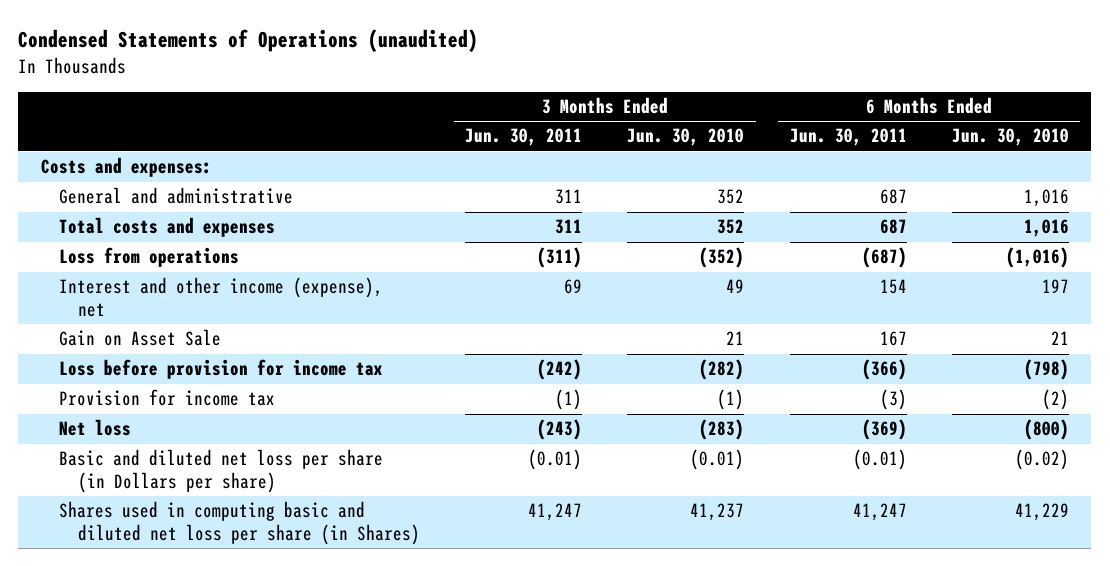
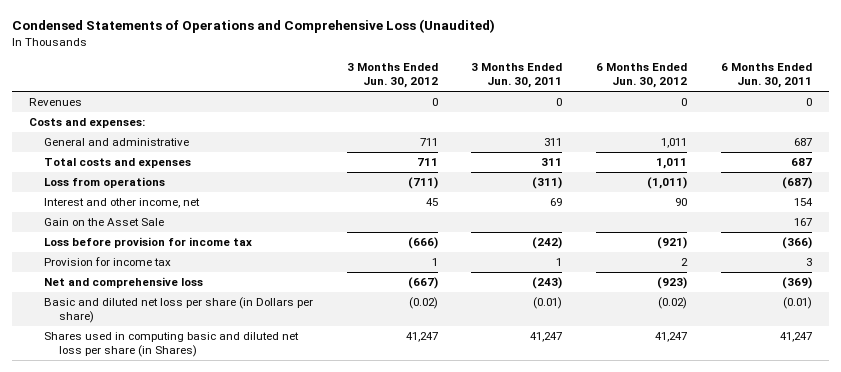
- Condensed Statements of Operations (unaudited)
+ Condensed Statements of Operations and Comprehensive Loss (Unaudited)
- | 3 Months Ended Jun. 30, 2011 | 3 Months Ended Jun. 30, 2010 | 6 Months Ended Jun. 30, 2011 | 6 Months Ended Jun. 30, 2010
+ | 3 Months Ended Jun. 30, 2012 | 3 Months Ended Jun. 30, 2011 | 6 Months Ended Jun. 30, 2012 | 6 Months Ended Jun. 30, 2011
+ Revenues | 0 | 0 | 0 | 0
- Interest and other income (expense), net | 69 | 49 | 154 | 197
- Gain on Asset Sale | | 21 | 167 | 21
+ Interest and other income, net | 45 | 69 | 90 | 154
+ Gain on the Asset Sale | | | | 167
- Provision for income tax | (1) | (1) | (3) | (2)
- Net loss | (243) | (283) | (369) | (800)
+ Provision for income tax | 1 | 1 | 2 | 3
+ Net and comprehensive loss | (667) | (243) | (923) | (369)

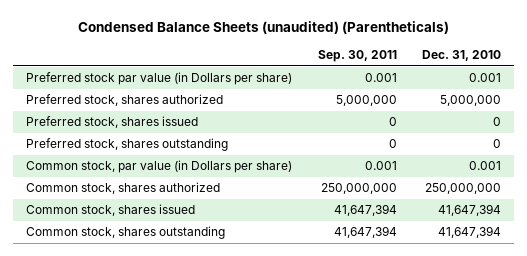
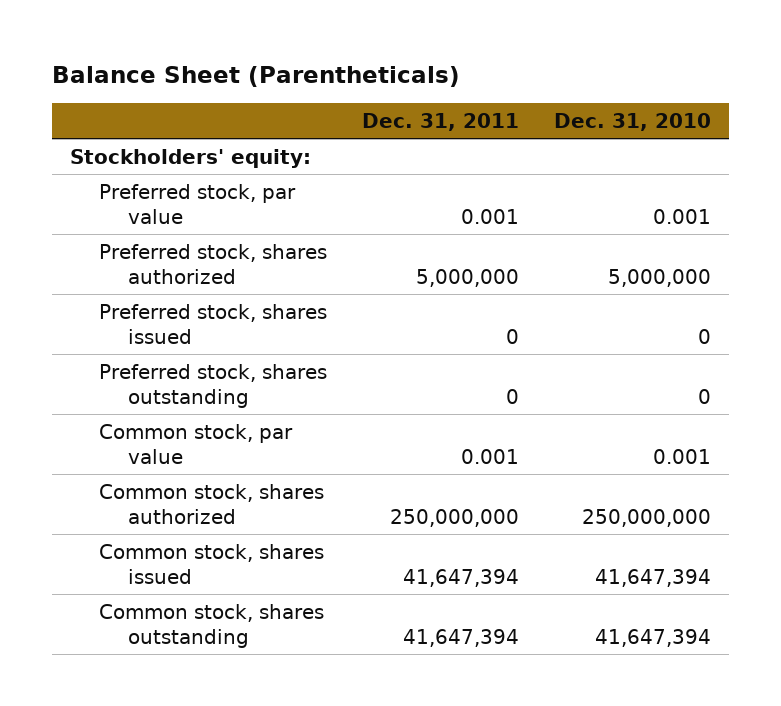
- Condensed Balance Sheets (unaudited) (Parentheticals)
+ Balance Sheet (Parentheticals)
- | Sep. 30, 2011 | Dec. 31, 2010
+ | Dec. 31, 2011 | Dec. 31, 2010
- Preferred stock par value (in Dollars per share) | 0.001 | 0.001
+ Stockholders' equity:
+ Preferred stock, par value | 0.001 | 0.001
- Common stock, par value (in Dollars per share) | 0.001 | 0.001
+ Common stock, par value | 0.001 | 0.001

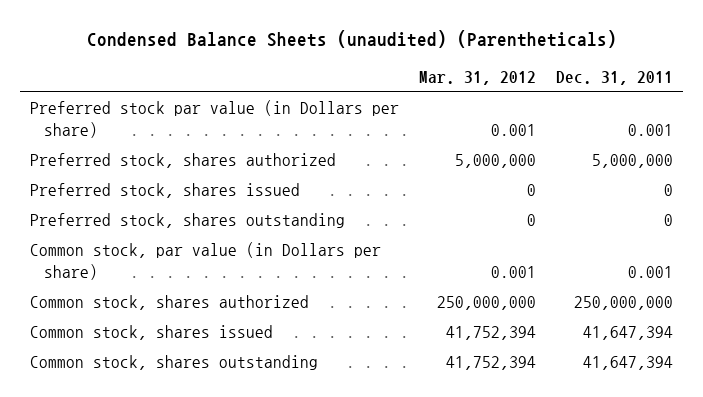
- Balance Sheet (Parentheticals)
+ Condensed Balance Sheets (unaudited) (Parentheticals)
- | Dec. 31, 2011 | Dec. 31, 2010
+ | Mar. 31, 2012 | Dec. 31, 2011
- Stockholders' equity:
- Preferred stock, par value | 0.001 | 0.001
+ Preferred stock par value (in Dollars per share) | 0.001 | 0.001
- Common stock, par value | 0.001 | 0.001
+ Common stock, par value (in Dollars per share) | 0.001 | 0.001

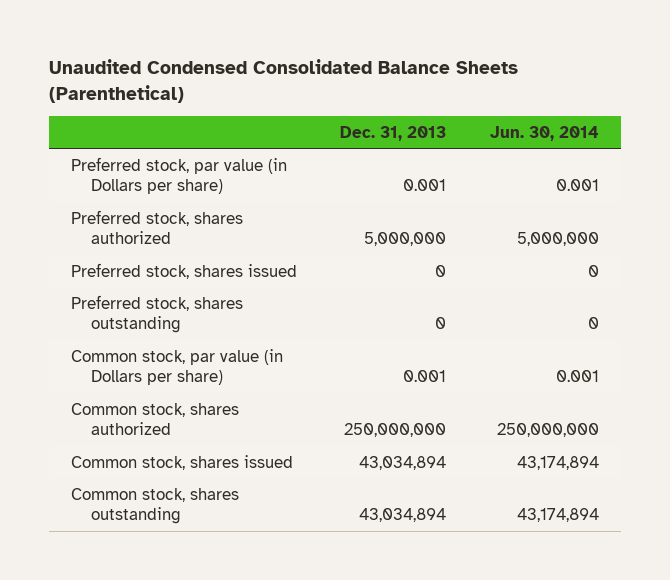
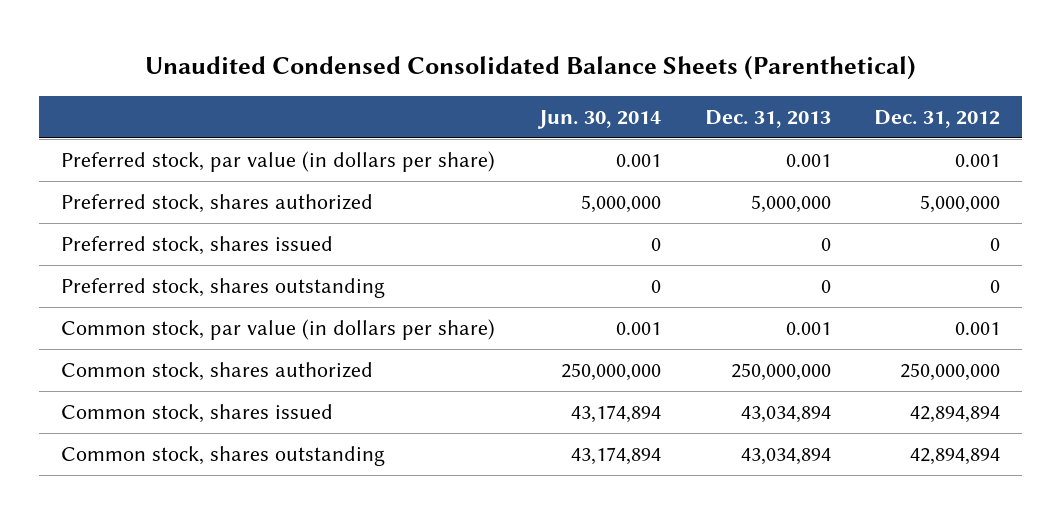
- | Dec. 31, 2013 | Jun. 30, 2014
+ | Jun. 30, 2014 | Dec. 31, 2013 | Dec. 31, 2012
- Preferred stock, par value (in Dollars per share) | 0.001 | 0.001
+ Preferred stock, par value (in dollars per share) | 0.001 | 0.001 | 0.001
- Common stock, par value (in Dollars per share) | 0.001 | 0.001
+ Common stock, par value (in dollars per share) | 0.001 | 0.001 | 0.001

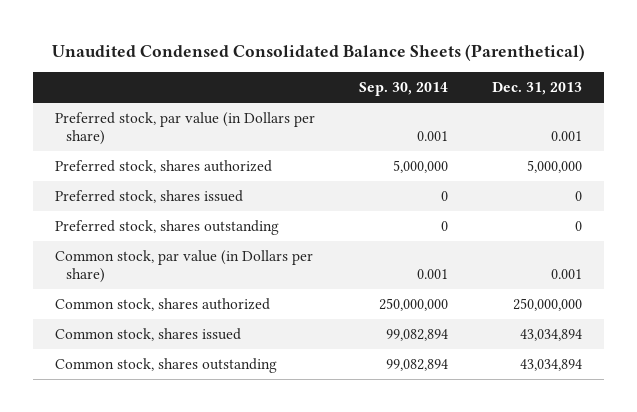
- | Jun. 30, 2014 | Dec. 31, 2013 | Dec. 31, 2012
+ | Sep. 30, 2014 | Dec. 31, 2013
- Preferred stock, par value (in dollars per share) | 0.001 | 0.001 | 0.001
+ Preferred stock, par value (in Dollars per share) | 0.001 | 0.001
- Common stock, par value (in dollars per share) | 0.001 | 0.001 | 0.001
+ Common stock, par value (in Dollars per share) | 0.001 | 0.001

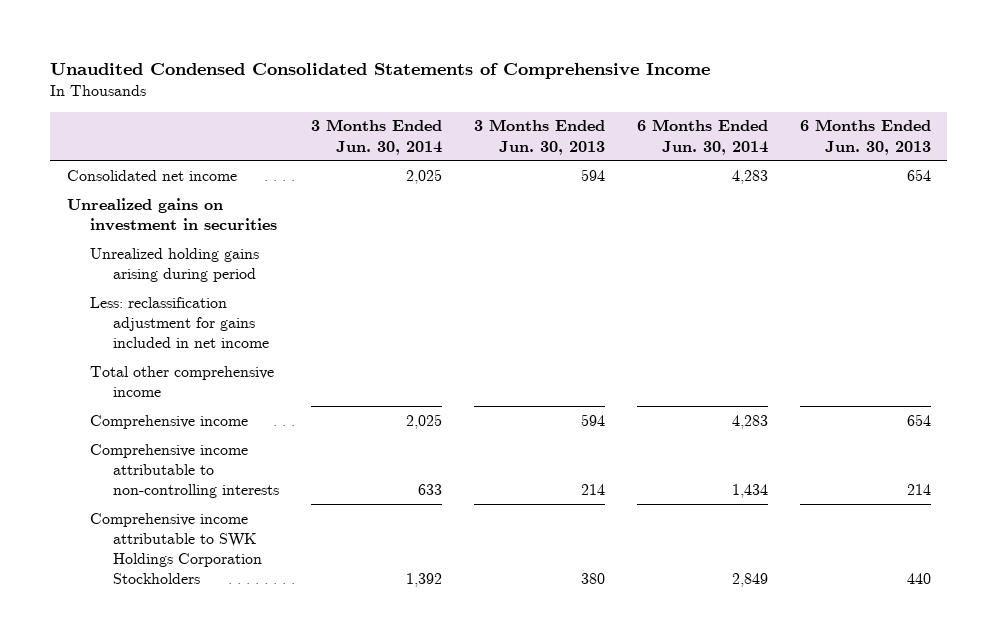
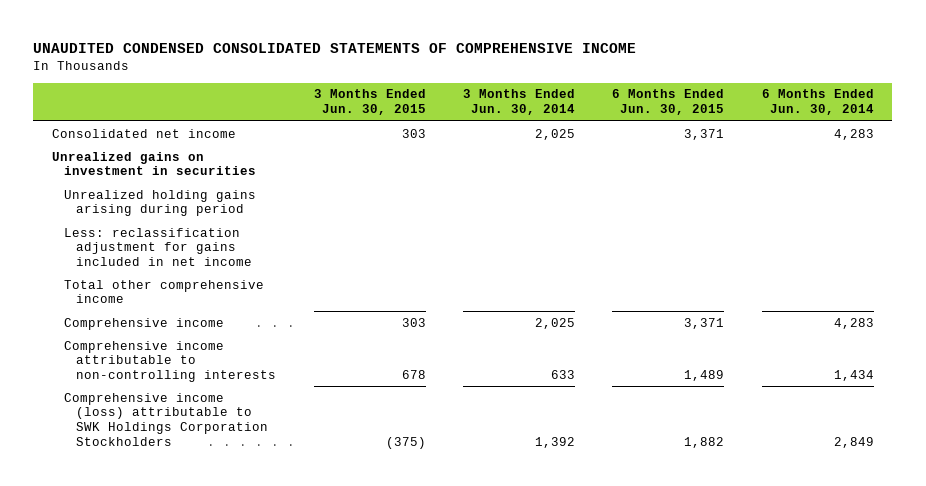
- Unaudited Condensed Consolidated Statements of Comprehensive Income
+ UNAUDITED CONDENSED CONSOLIDATED STATEMENTS OF COMPREHENSIVE INCOME
- | 3 Months Ended Jun. 30, 2014 | 3 Months Ended Jun. 30, 2013 | 6 Months Ended Jun. 30, 2014 | 6 Months Ended Jun. 30, 2013
+ | 3 Months Ended Jun. 30, 2015 | 3 Months Ended Jun. 30, 2014 | 6 Months Ended Jun. 30, 2015 | 6 Months Ended Jun. 30, 2014
- Comprehensive income attributable to SWK Holdings Corporation Stockholders | 1,392 | 380 | 2,849 | 440
+ Comprehensive income (loss) attributable to SWK Holdings Corporation Stockholders | (375) | 1,392 | 1,882 | 2,849

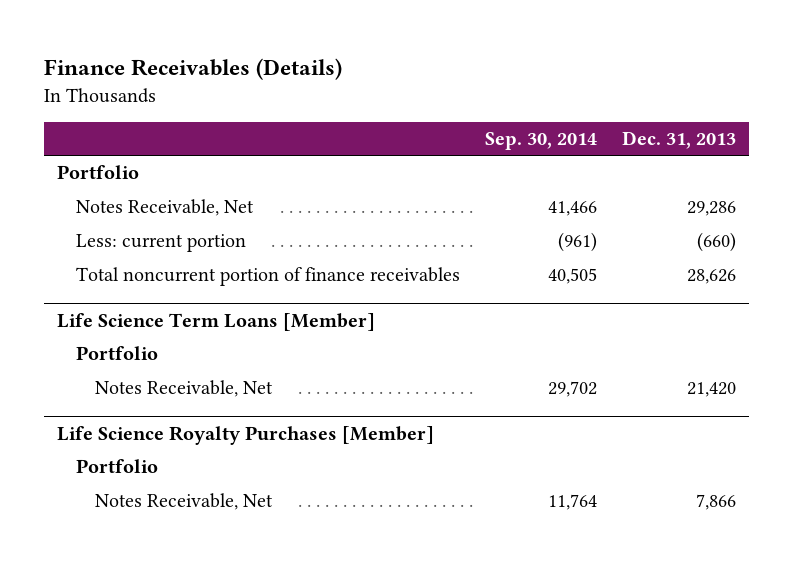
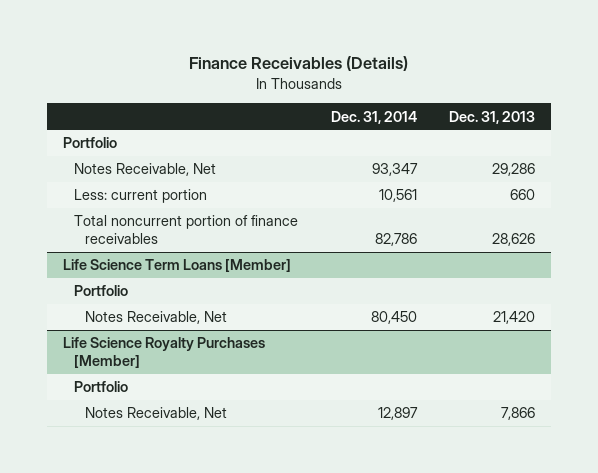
- | Sep. 30, 2014 | Dec. 31, 2013
+ | Dec. 31, 2014 | Dec. 31, 2013
- Less: current portion | (961) | (660)
+ Less: current portion | 10,561 | 660

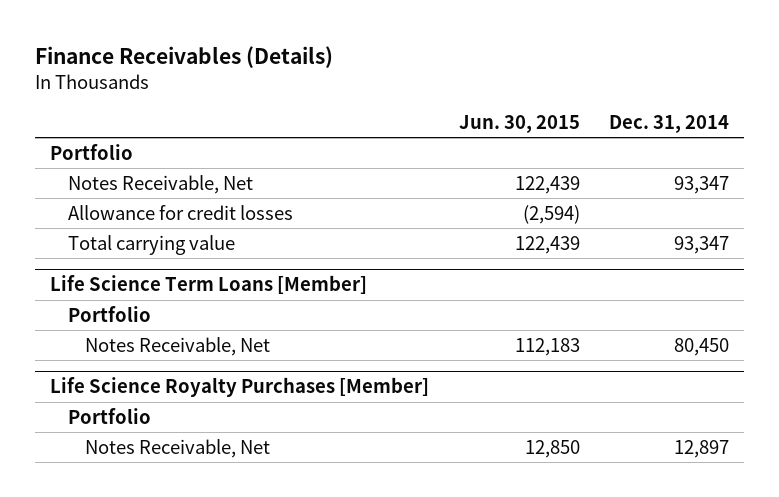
- | Dec. 31, 2014 | Dec. 31, 2013
+ | Jun. 30, 2015 | Dec. 31, 2014
- Less: current portion | 10,561 | 660
- Total noncurrent portion of finance receivables | 82,786 | 28,626
+ Allowance for credit losses | (2,594) |
+ Total carrying value | 122,439 | 93,347

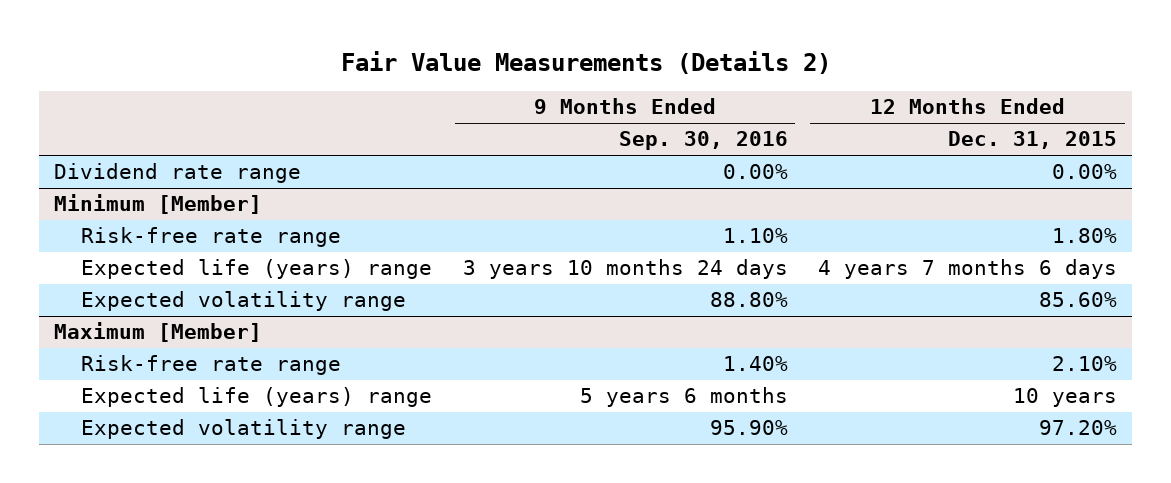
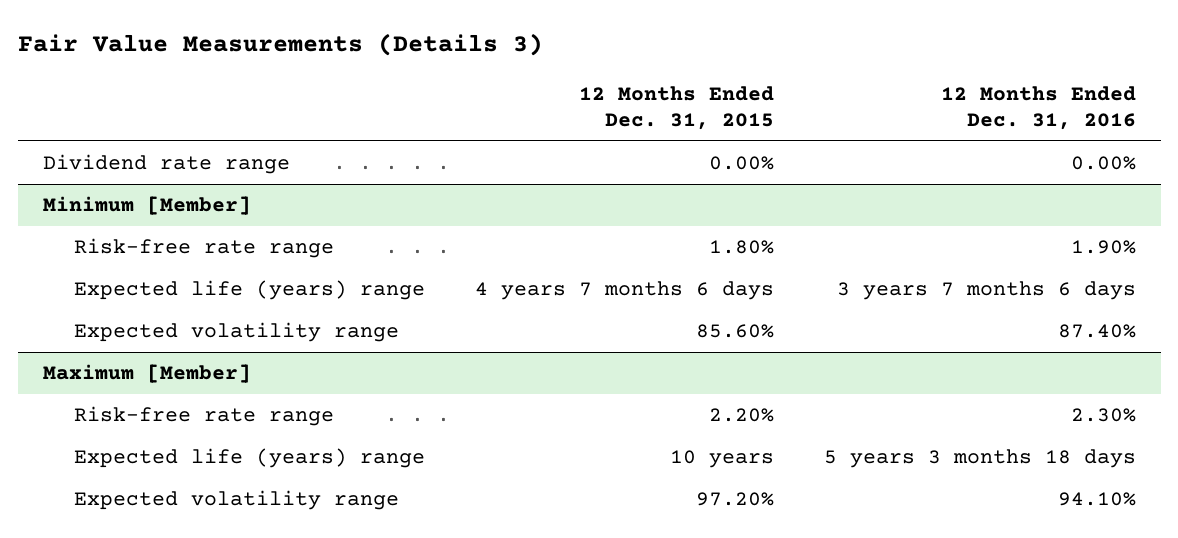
- Fair Value Measurements (Details 2)
+ Fair Value Measurements (Details 3)
- | 9 Months Ended Sep. 30, 2016 | 12 Months Ended Dec. 31, 2015
+ | 12 Months Ended Dec. 31, 2015 | 12 Months Ended Dec. 31, 2016
@ Maximum [Member]
- Risk-free rate range | 1.40% | 2.10%
+ Risk-free rate range | 2.20% | 2.30%

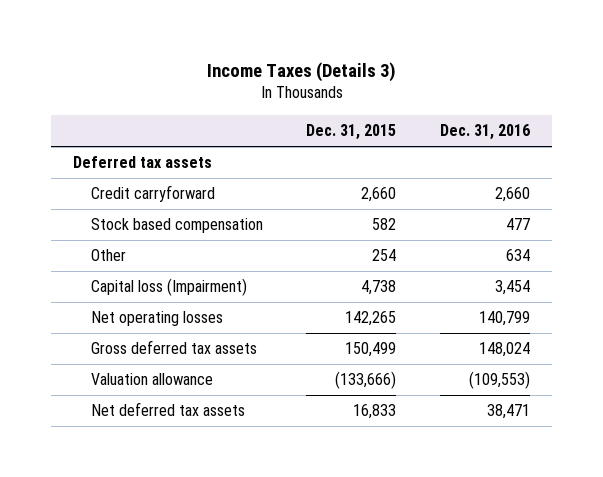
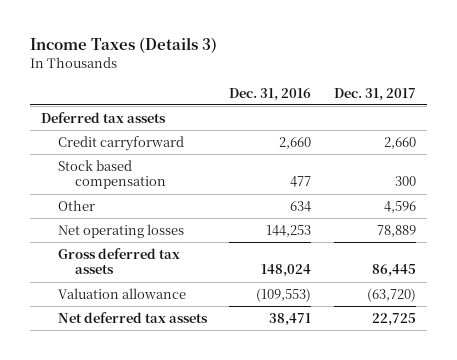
- | Dec. 31, 2015 | Dec. 31, 2016
+ | Dec. 31, 2016 | Dec. 31, 2017
- Capital loss (Impairment) | 4,738 | 3,454
- Net operating losses | 142,265 | 140,799
+ Net operating losses | 144,253 | 78,889

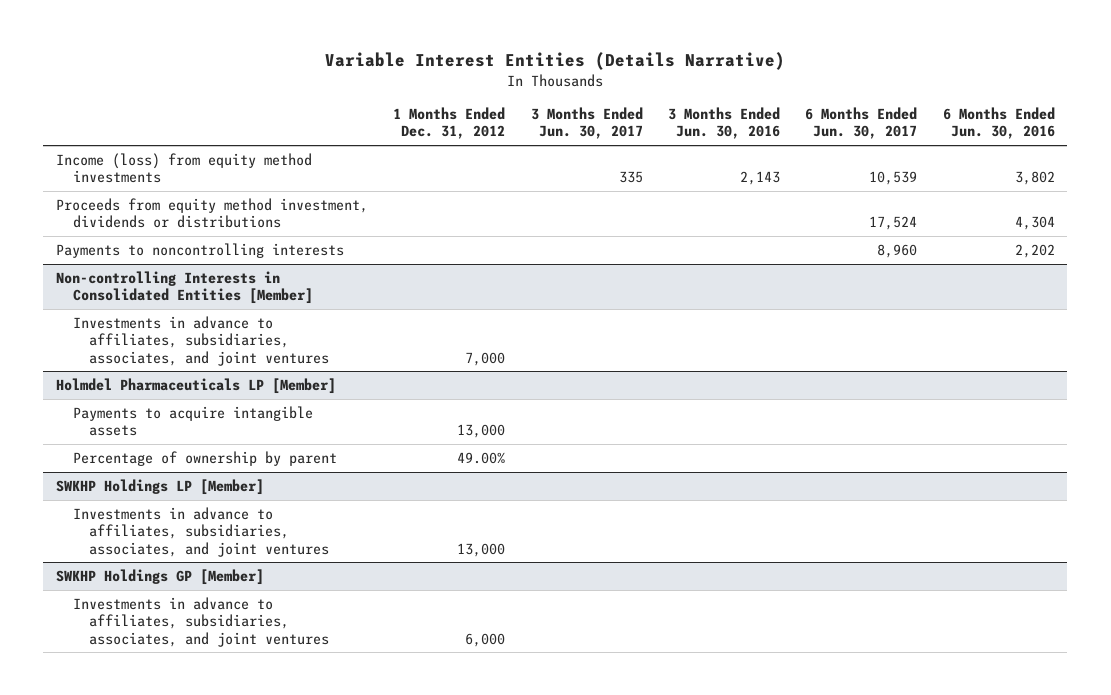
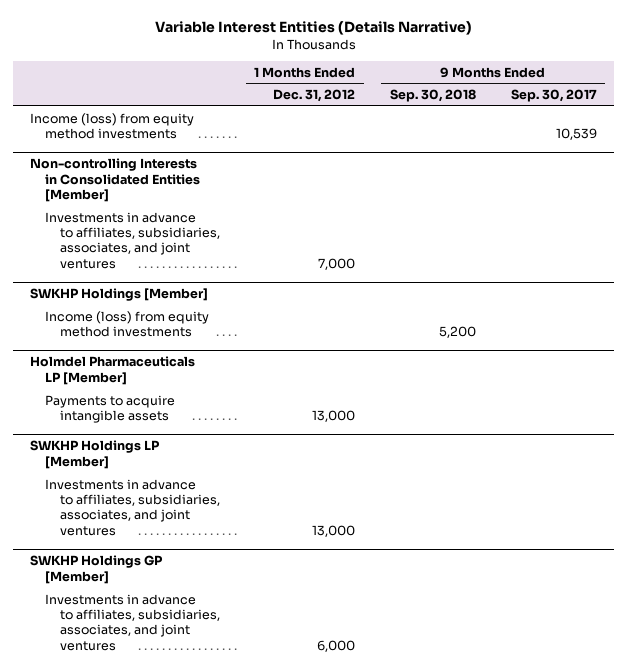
- | 1 Months Ended Dec. 31, 2012 | 3 Months Ended Jun. 30, 2017 | 3 Months Ended Jun. 30, 2016 | 6 Months Ended Jun. 30, 2017 | 6 Months Ended Jun. 30, 2016
+ | 1 Months Ended Dec. 31, 2012 | 9 Months Ended Sep. 30, 2018 | 9 Months Ended Sep. 30, 2017
- Proceeds from equity method investment, dividends or distributions | | | | 17,524 | 4,304
- Payments to noncontrolling interests | | | | 8,960 | 2,202
+ SWKHP Holdings [Member]
+ Income (loss) from equity method investments | | 5,200 |
@ Holmdel Pharmaceuticals LP [Member]
- Percentage of ownership by parent | 49.00% | | | |

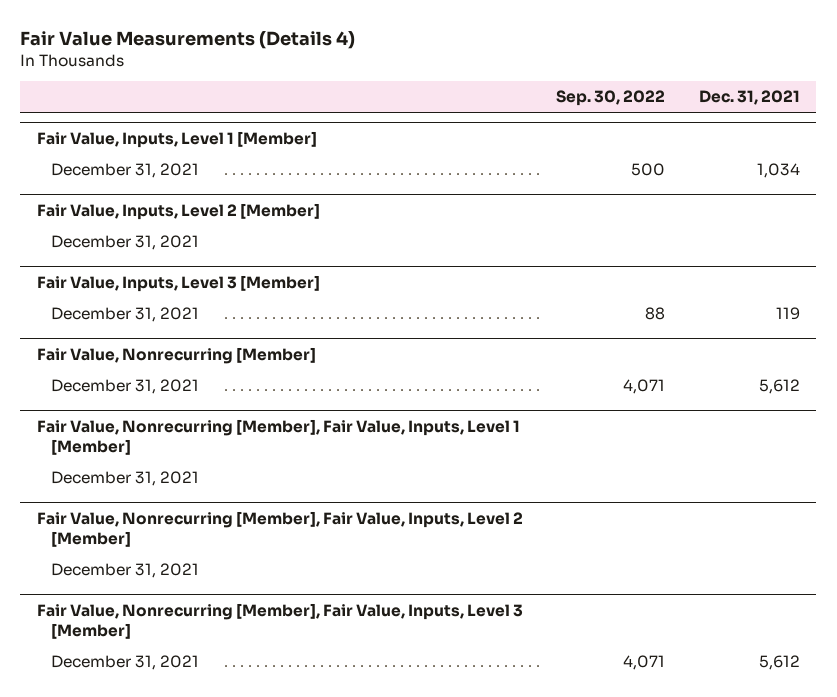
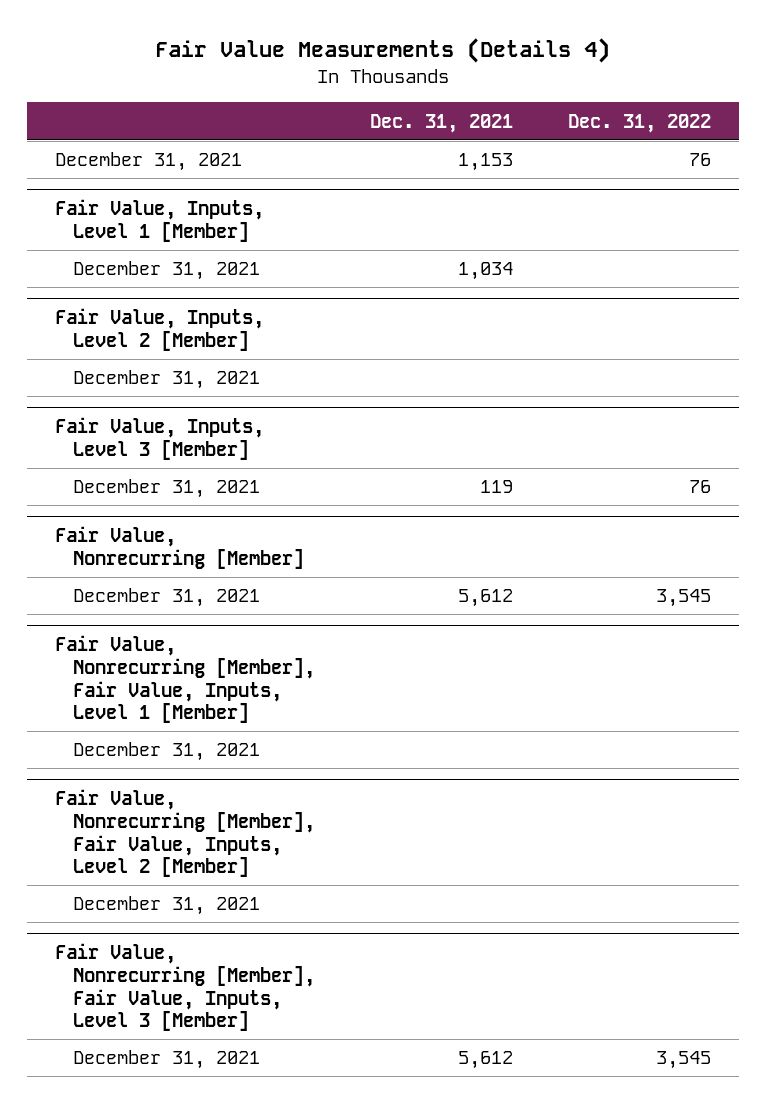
- | Sep. 30, 2022 | Dec. 31, 2021
+ | Dec. 31, 2021 | Dec. 31, 2022
+ December 31, 2021 | 1,153 | 76

